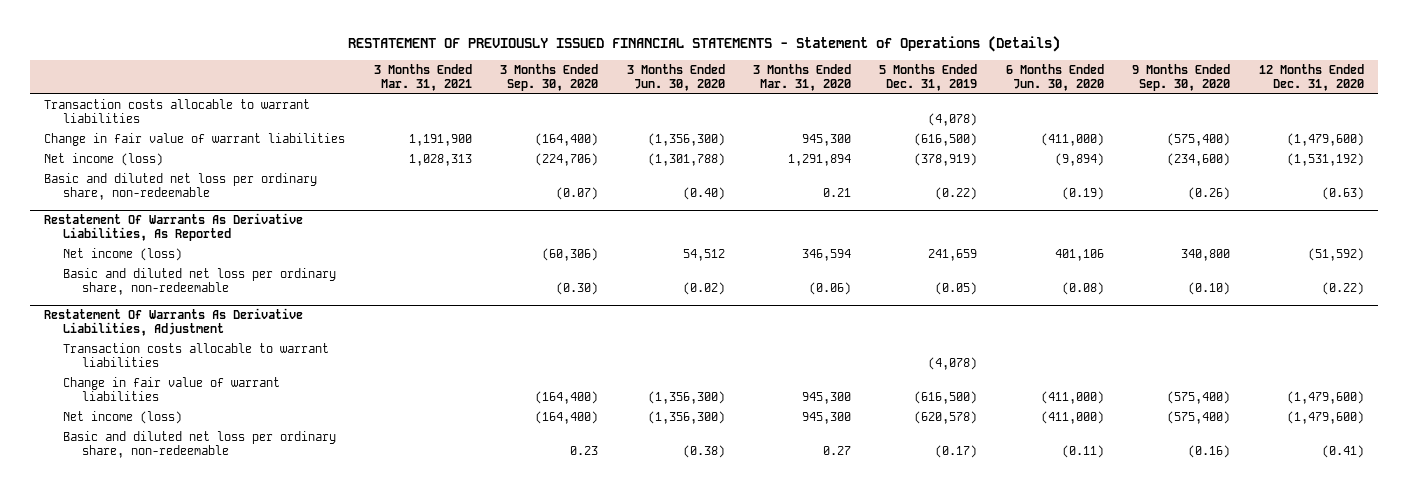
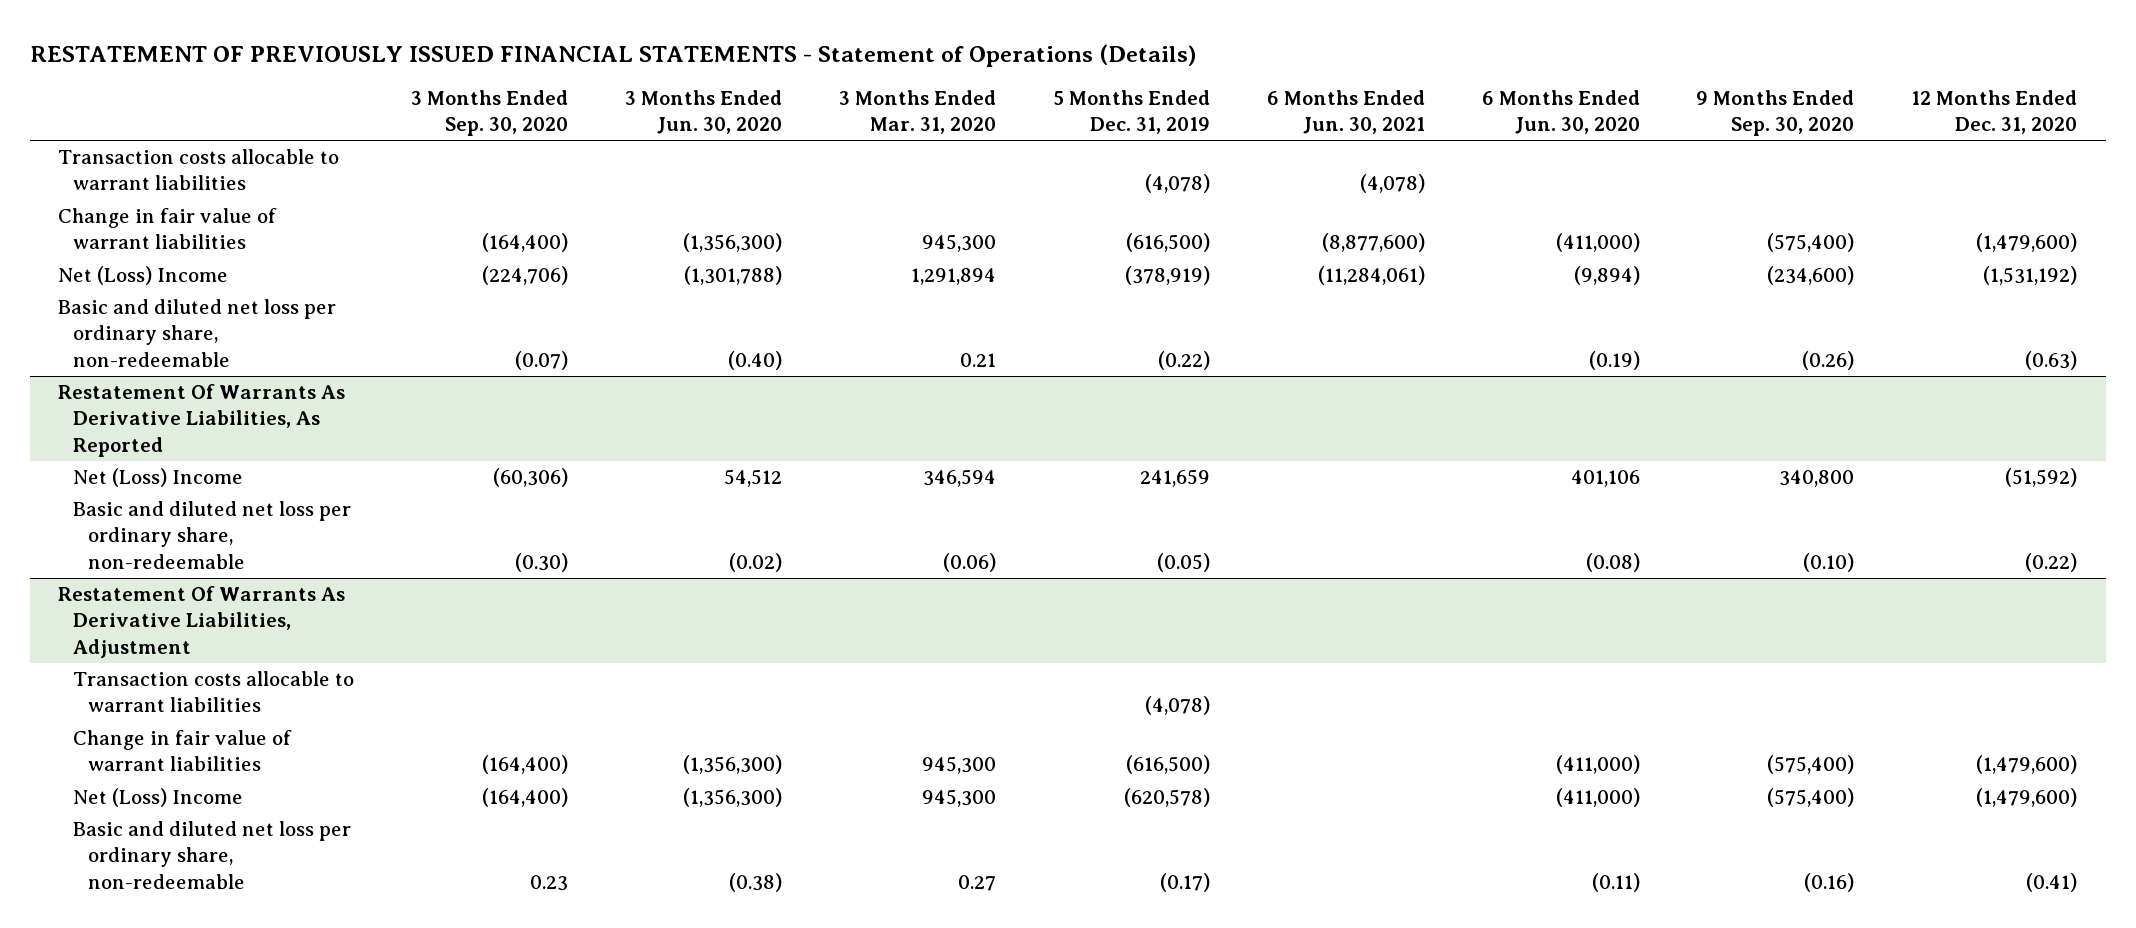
- | 3 Months Ended Mar. 31, 2021 | 3 Months Ended Sep. 30, 2020 | 3 Months Ended Jun. 30, 2020 | 3 Months Ended Mar. 31, 2020 | 5 Months Ended Dec. 31, 2019 | 6 Months Ended Jun. 30, 2020 | 9 Months Ended Sep. 30, 2020 | 12 Months Ended Dec. 31, 2020
+ | 3 Months Ended Sep. 30, 2020 | 3 Months Ended Jun. 30, 2020 | 3 Months Ended Mar. 31, 2020 | 5 Months Ended Dec. 31, 2019 | 6 Months Ended Jun. 30, 2021 | 6 Months Ended Jun. 30, 2020 | 9 Months Ended Sep. 30, 2020 | 12 Months Ended Dec. 31, 2020
- Net income (loss) | 1,028,313 | (224,706) | (1,301,788) | 1,291,894 | (378,919) | (9,894) | (234,600) | (1,531,192)
+ Net (Loss) Income | (224,706) | (1,301,788) | 1,291,894 | (378,919) | (11,284,061) | (9,894) | (234,600) | (1,531,192)
@ Restatement Of Warrants As Derivative Liabilities, As Reported
- Net income (loss) | | (60,306) | 54,512 | 346,594 | 241,659 | 401,106 | 340,800 | (51,592)
+ Net (Loss) Income | (60,306) | 54,512 | 346,594 | 241,659 | | 401,106 | 340,800 | (51,592)
@ Restatement Of Warrants As Derivative Liabilities, Adjustment
- Net income (loss) | | (164,400) | (1,356,300) | 945,300 | (620,578) | (411,000) | (575,400) | (1,479,600)
+ Net (Loss) Income | (164,400) | (1,356,300) | 945,300 | (620,578) | | (411,000) | (575,400) | (1,479,600)

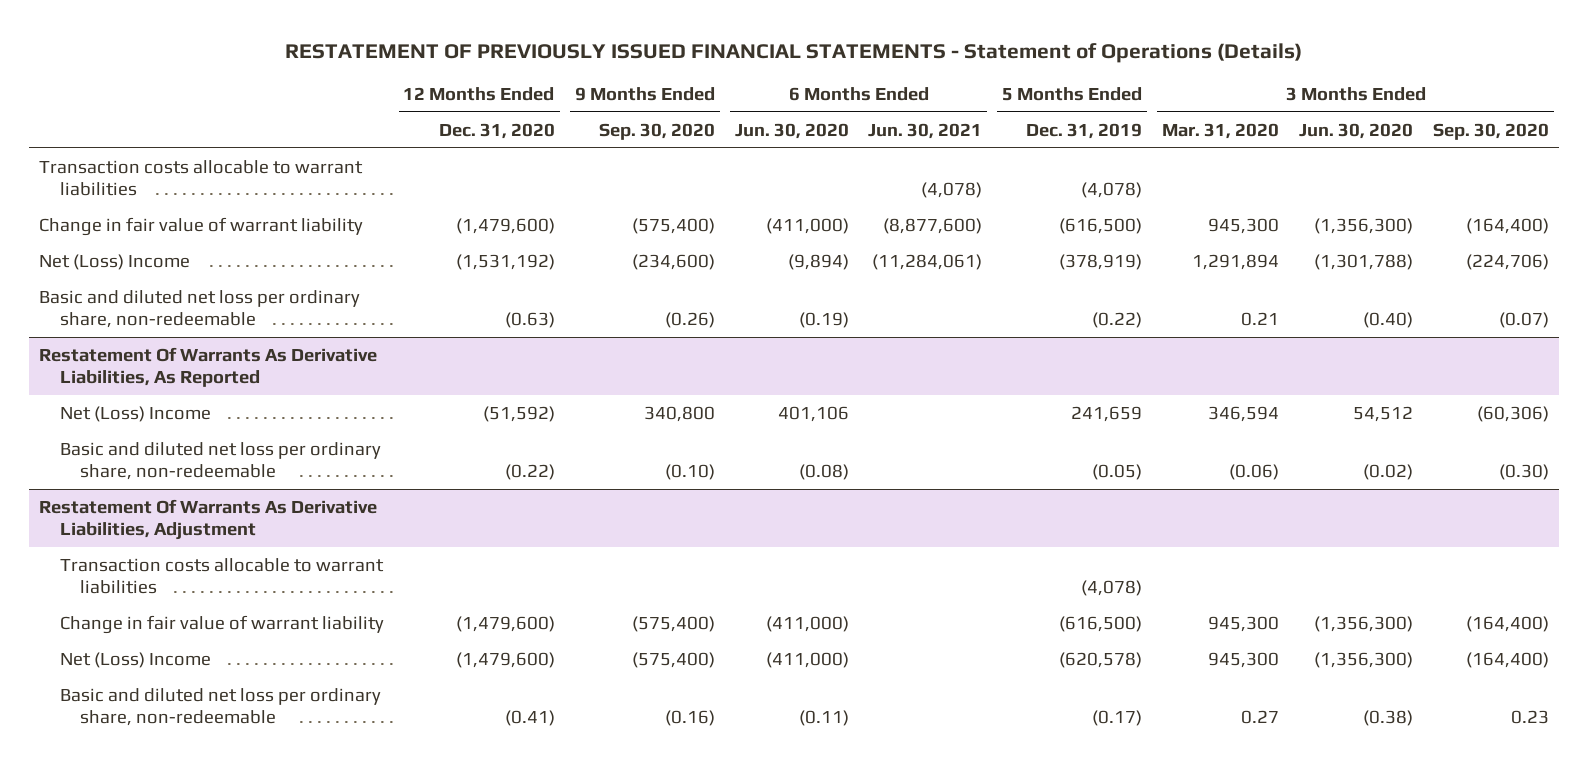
- | 3 Months Ended Sep. 30, 2020 | 3 Months Ended Jun. 30, 2020 | 3 Months Ended Mar. 31, 2020 | 5 Months Ended Dec. 31, 2019 | 6 Months Ended Jun. 30, 2021 | 6 Months Ended Jun. 30, 2020 | 9 Months Ended Sep. 30, 2020 | 12 Months Ended Dec. 31, 2020
+ | 12 Months Ended Dec. 31, 2020 | 9 Months Ended Sep. 30, 2020 | 6 Months Ended Jun. 30, 2020 | 6 Months Ended Jun. 30, 2021 | 5 Months Ended Dec. 31, 2019 | 3 Months Ended Mar. 31, 2020 | 3 Months Ended Jun. 30, 2020 | 3 Months Ended Sep. 30, 2020
- Change in fair value of warrant liabilities | (164,400) | (1,356,300) | 945,300 | (616,500) | (8,877,600) | (411,000) | (575,400) | (1,479,600)
+ Change in fair value of warrant liability | (1,479,600) | (575,400) | (411,000) | (8,877,600) | (616,500) | 945,300 | (1,356,300) | (164,400)
@ Restatement Of Warrants As Derivative Liabilities, Adjustment
- Change in fair value of warrant liabilities | (164,400) | (1,356,300) | 945,300 | (616,500) | | (411,000) | (575,400) | (1,479,600)
+ Change in fair value of warrant liability | (1,479,600) | (575,400) | (411,000) | | (616,500) | 945,300 | (1,356,300) | (164,400)

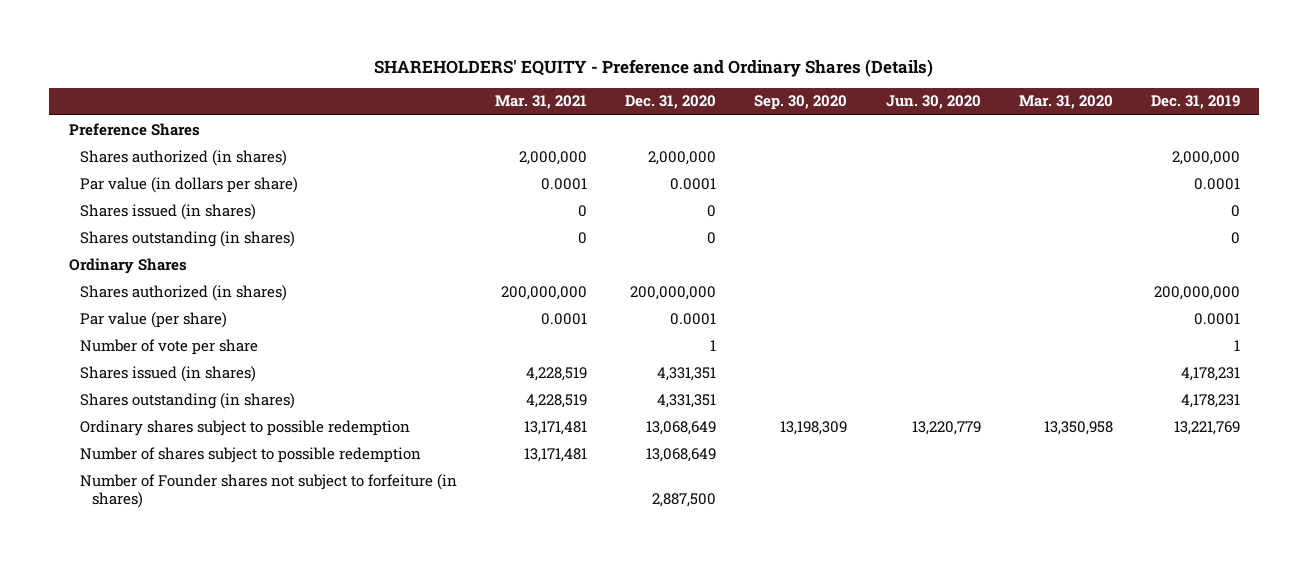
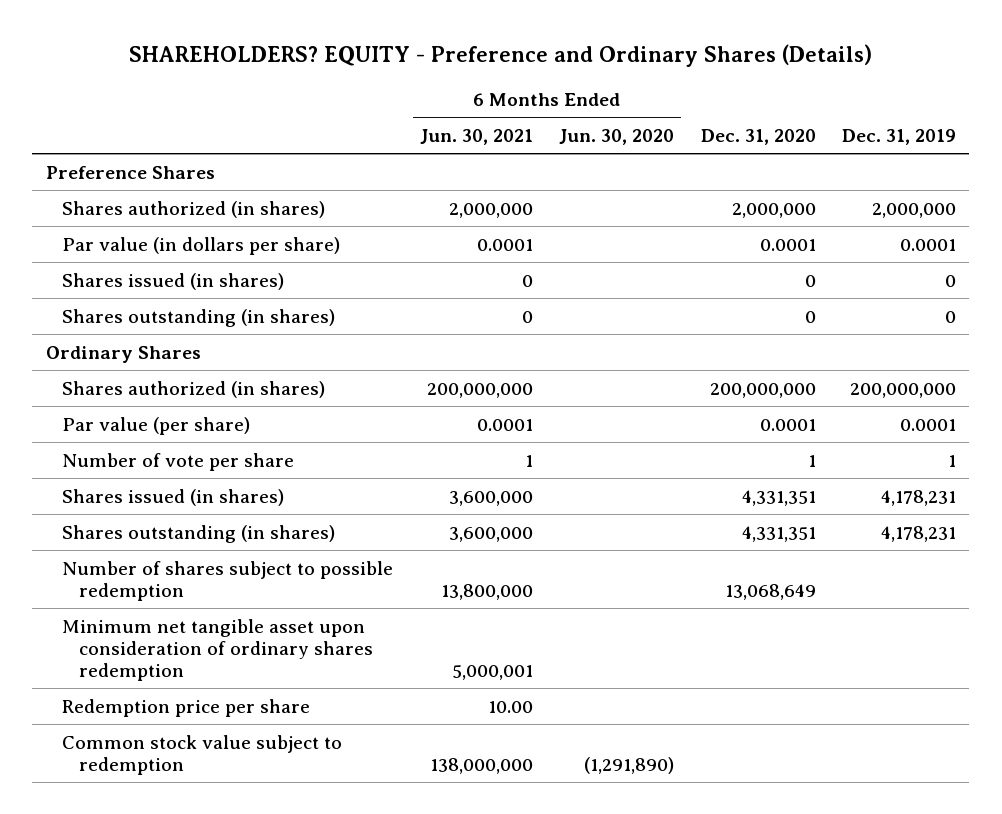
- SHAREHOLDERS' EQUITY - Preference and Ordinary Shares (Details)
+ SHAREHOLDERS? EQUITY - Preference and Ordinary Shares (Details)
- | Mar. 31, 2021 | Dec. 31, 2020 | Sep. 30, 2020 | Jun. 30, 2020 | Mar. 31, 2020 | Dec. 31, 2019
+ | 6 Months Ended Jun. 30, 2021 | 6 Months Ended Jun. 30, 2020 | Dec. 31, 2020 | Dec. 31, 2019
- Ordinary shares subject to possible redemption | 13,171,481 | 13,068,649 | 13,198,309 | 13,220,779 | 13,350,958 | 13,221,769
- Number of Founder shares not subject to forfeiture (in shares) | | 2,887,500 | | | |
+ Minimum net tangible asset upon consideration of ordinary shares redemption | 5,000,001 | | |
+ Redemption price per share | 10.00 | | |
+ Common stock value subject to redemption | 138,000,000 | (1,291,890) | |

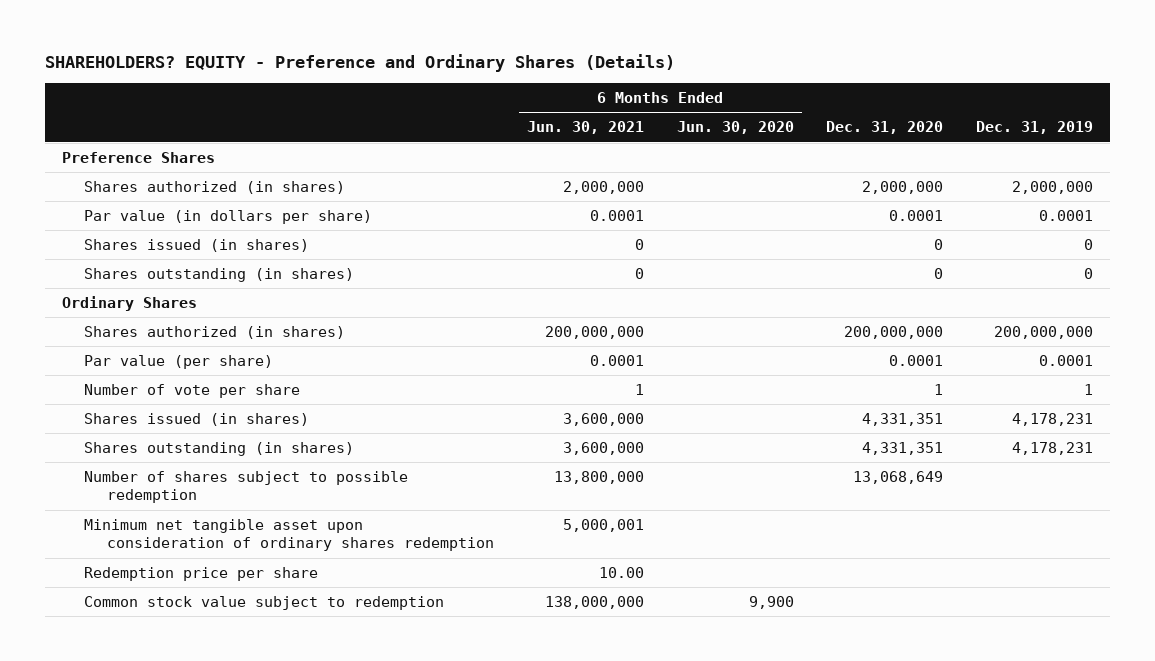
- Common stock value subject to redemption | 138,000,000 | (1,291,890) | |
+ Common stock value subject to redemption | 138,000,000 | 9,900 | |

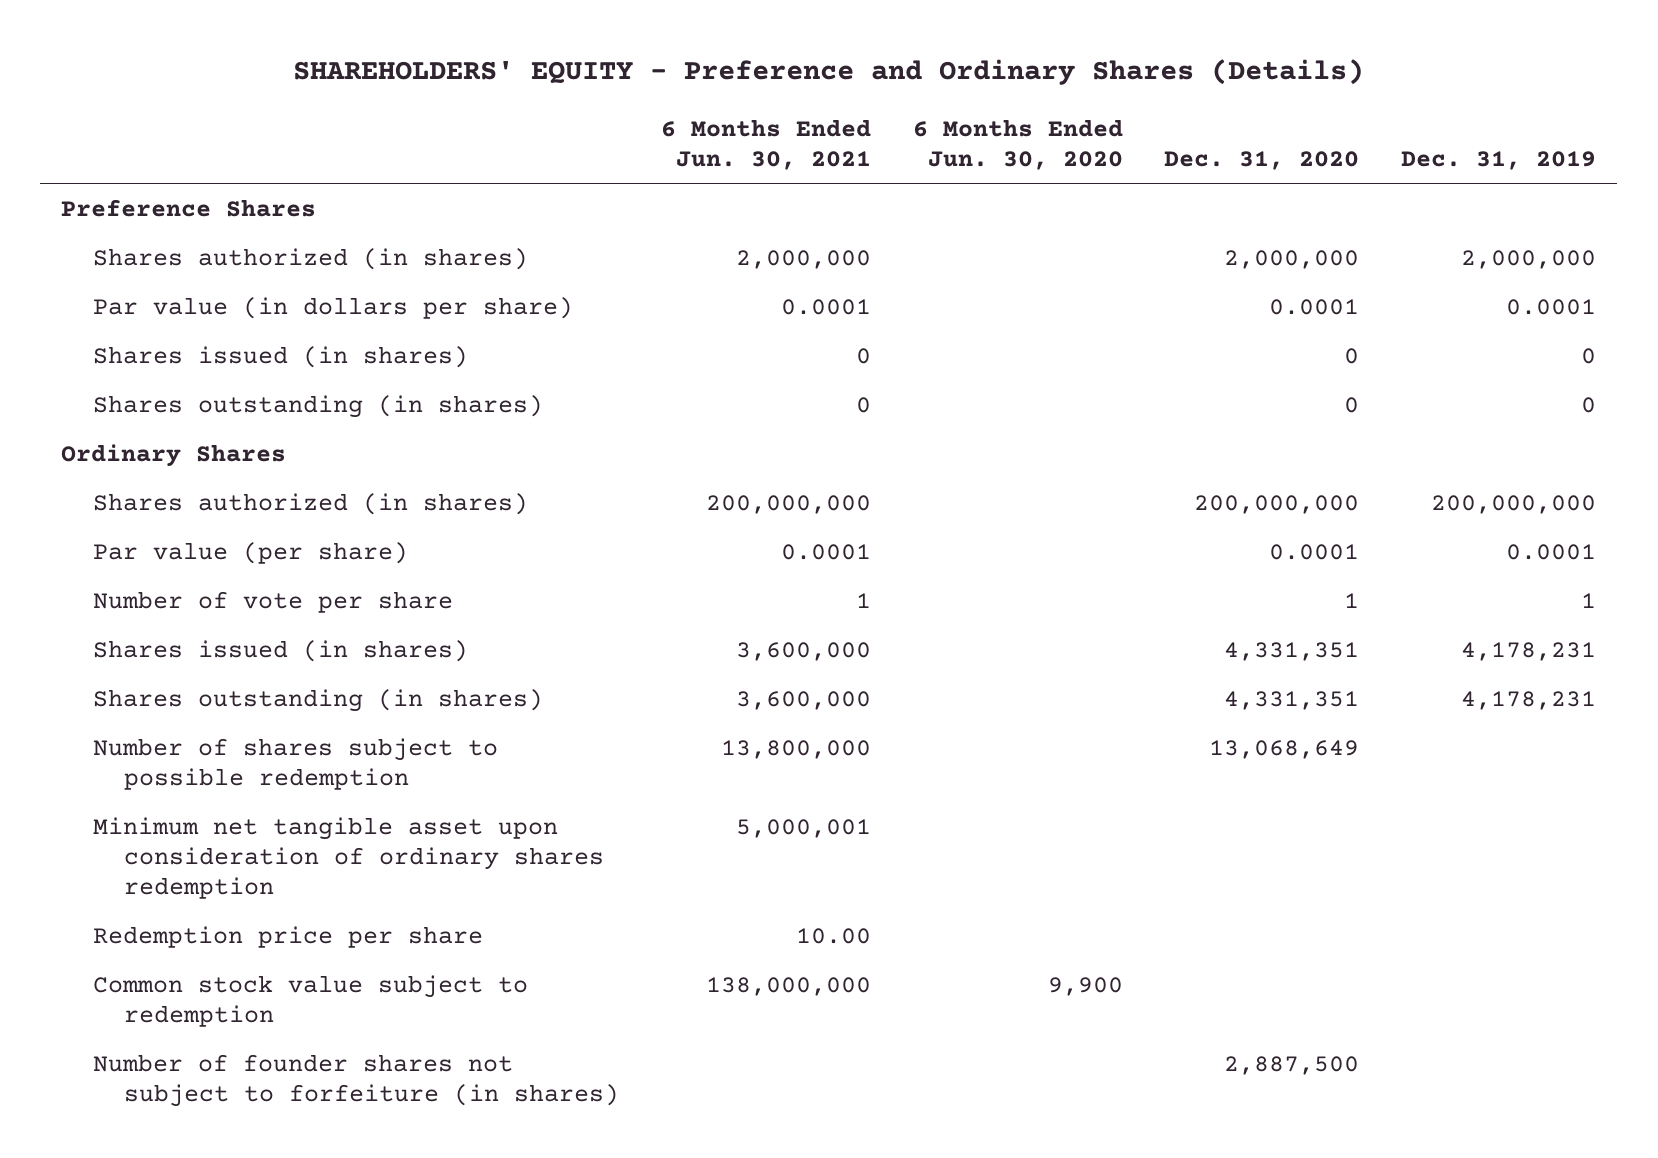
- SHAREHOLDERS? EQUITY - Preference and Ordinary Shares (Details)
+ SHAREHOLDERS' EQUITY - Preference and Ordinary Shares (Details)
+ Number of founder shares not subject to forfeiture (in shares) | | | 2,887,500 |

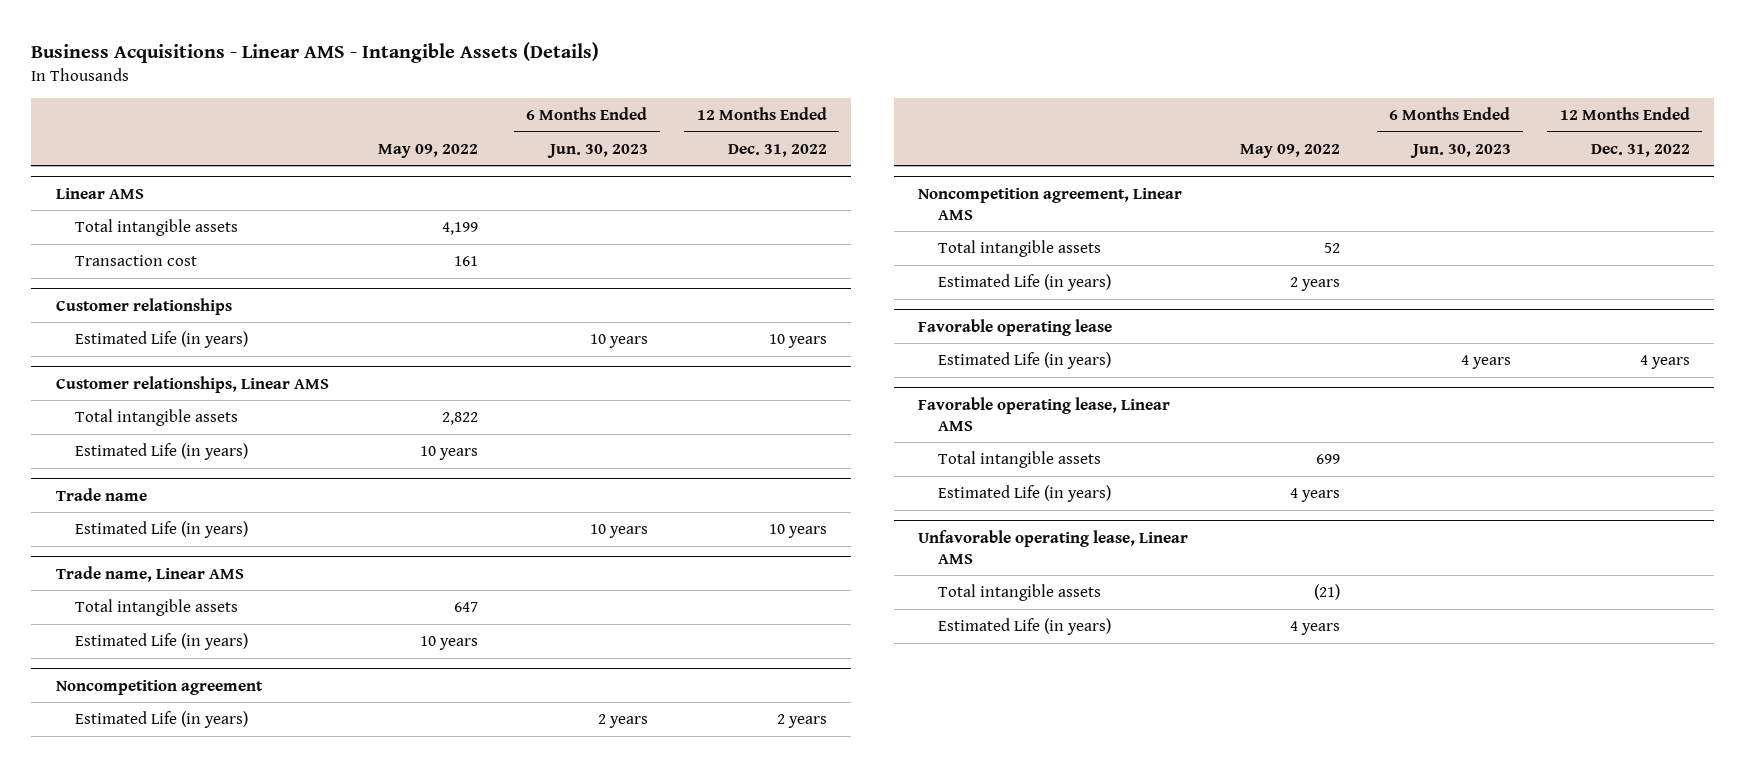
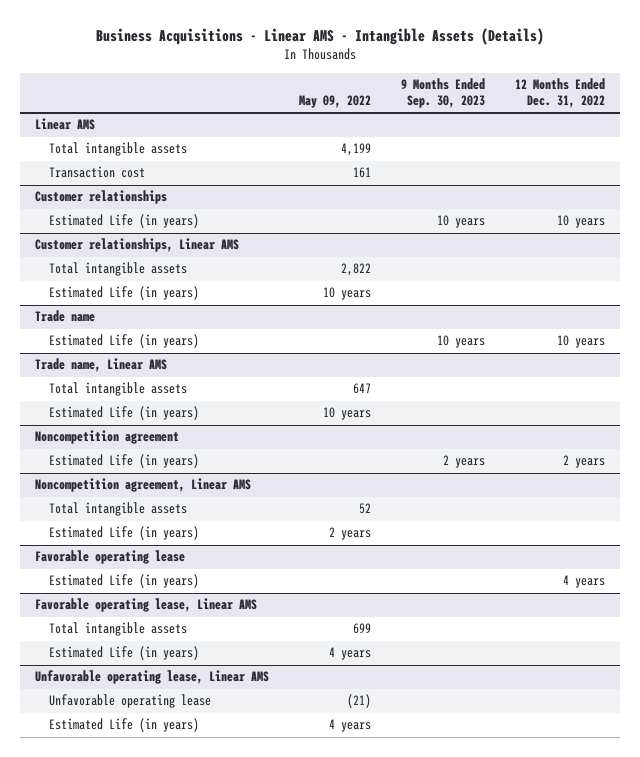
- | May 09, 2022 | 6 Months Ended Jun. 30, 2023 | 12 Months Ended Dec. 31, 2022
+ | May 09, 2022 | 9 Months Ended Sep. 30, 2023 | 12 Months Ended Dec. 31, 2022
@ Unfavorable operating lease, Linear AMS
- Total intangible assets | (21) | |
+ Unfavorable operating lease | (21) | |

